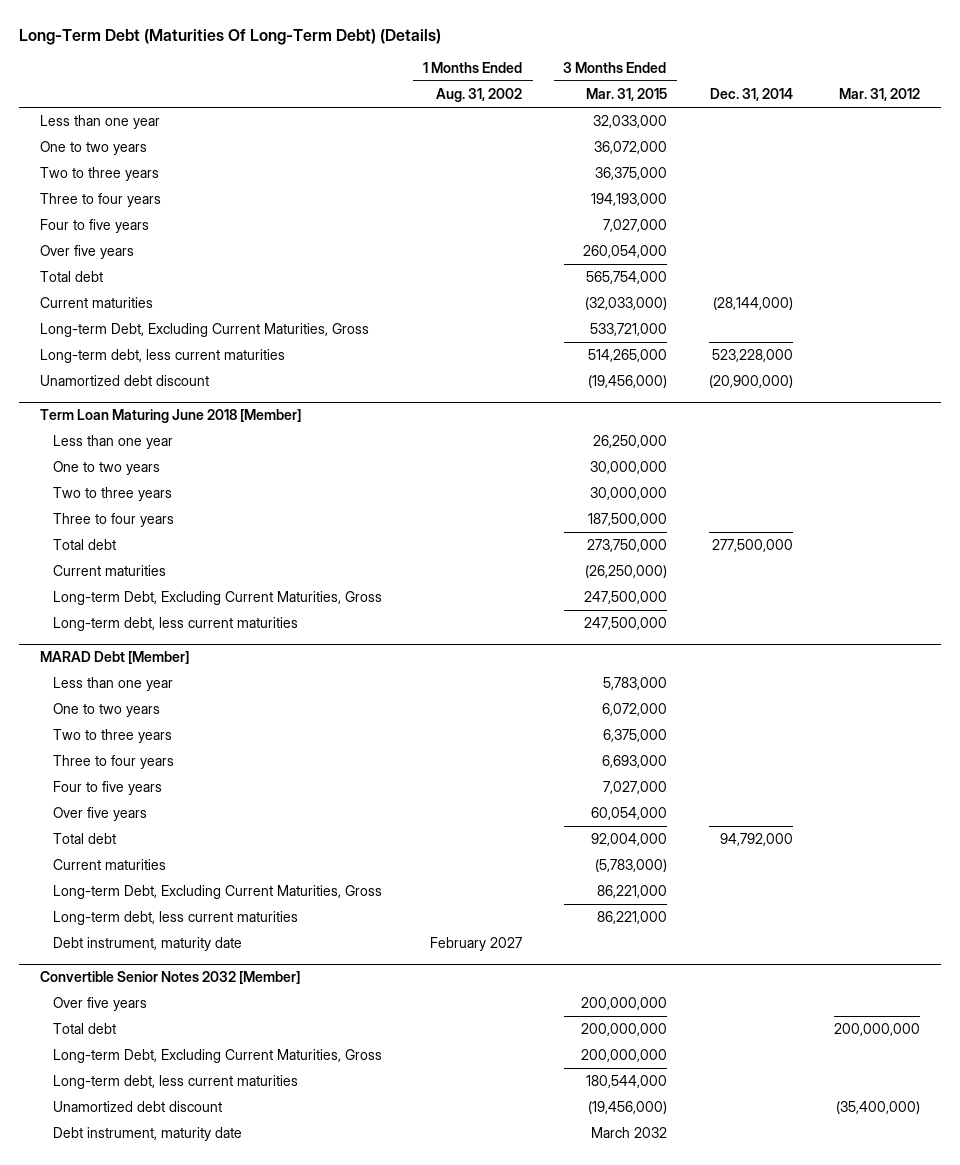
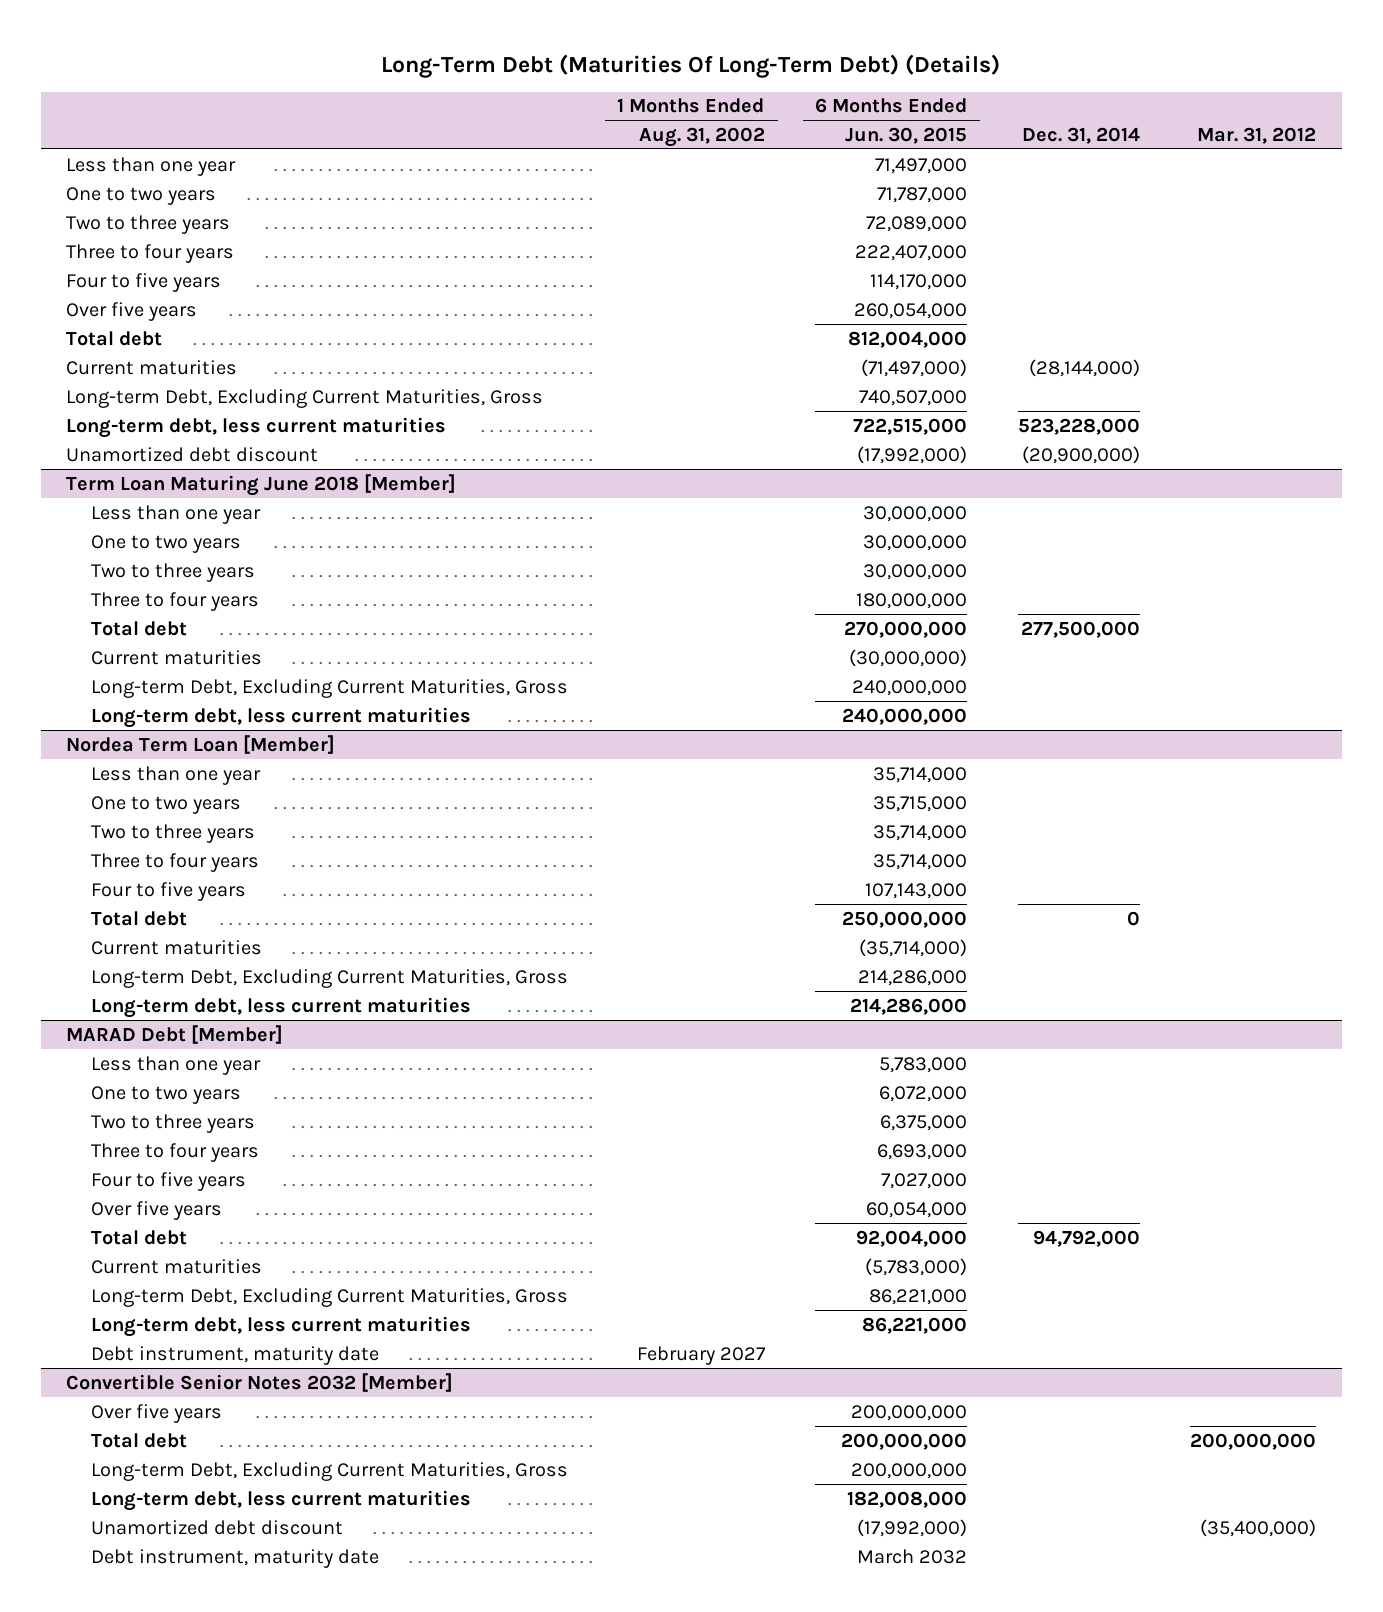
- | 1 Months Ended Aug. 31, 2002 | 3 Months Ended Mar. 31, 2015 | Dec. 31, 2014 | Mar. 31, 2012
+ | 1 Months Ended Aug. 31, 2002 | 6 Months Ended Jun. 30, 2015 | Dec. 31, 2014 | Mar. 31, 2012
+ Nordea Term Loan [Member]
+ Less than one year | | 35,714,000 | |
+ One to two years | | 35,715,000 | |
+ Two to three years | | 35,714,000 | |
+ Three to four years | | 35,714,000 | |
+ Four to five years | | 107,143,000 | |
+ Total debt | | 250,000,000 | 0 |
+ Current maturities | | (35,714,000) | |
+ Long-term Debt, Excluding Current Maturities, Gross | | 214,286,000 | |
+ Long-term debt, less current maturities | | 214,286,000 | |

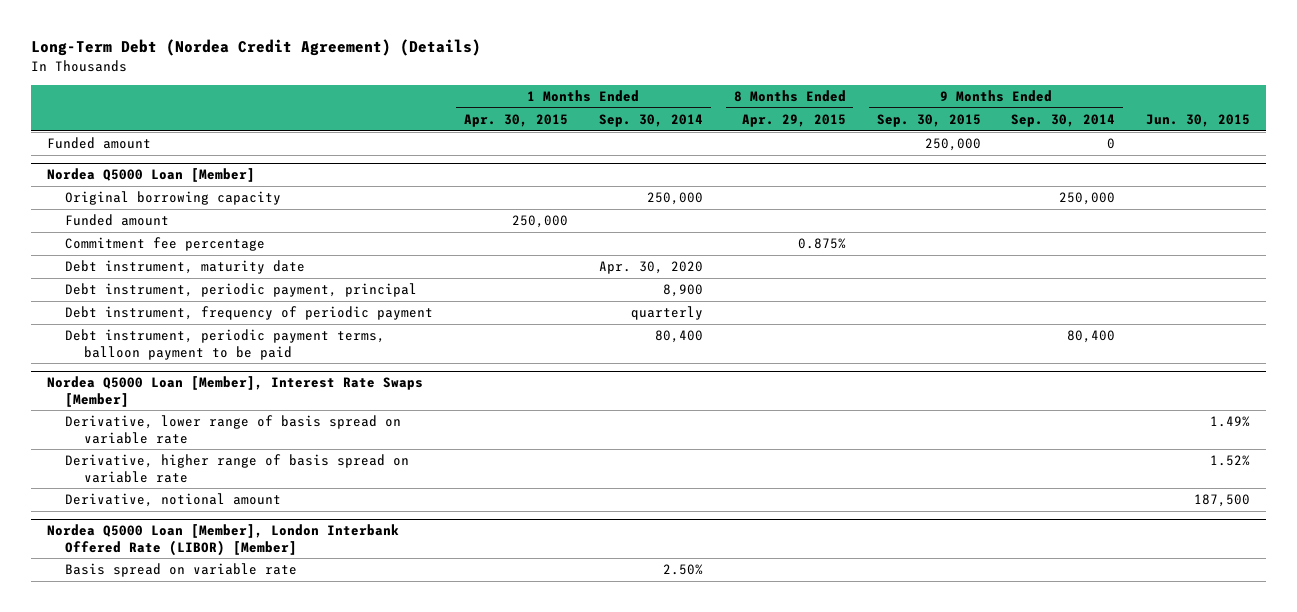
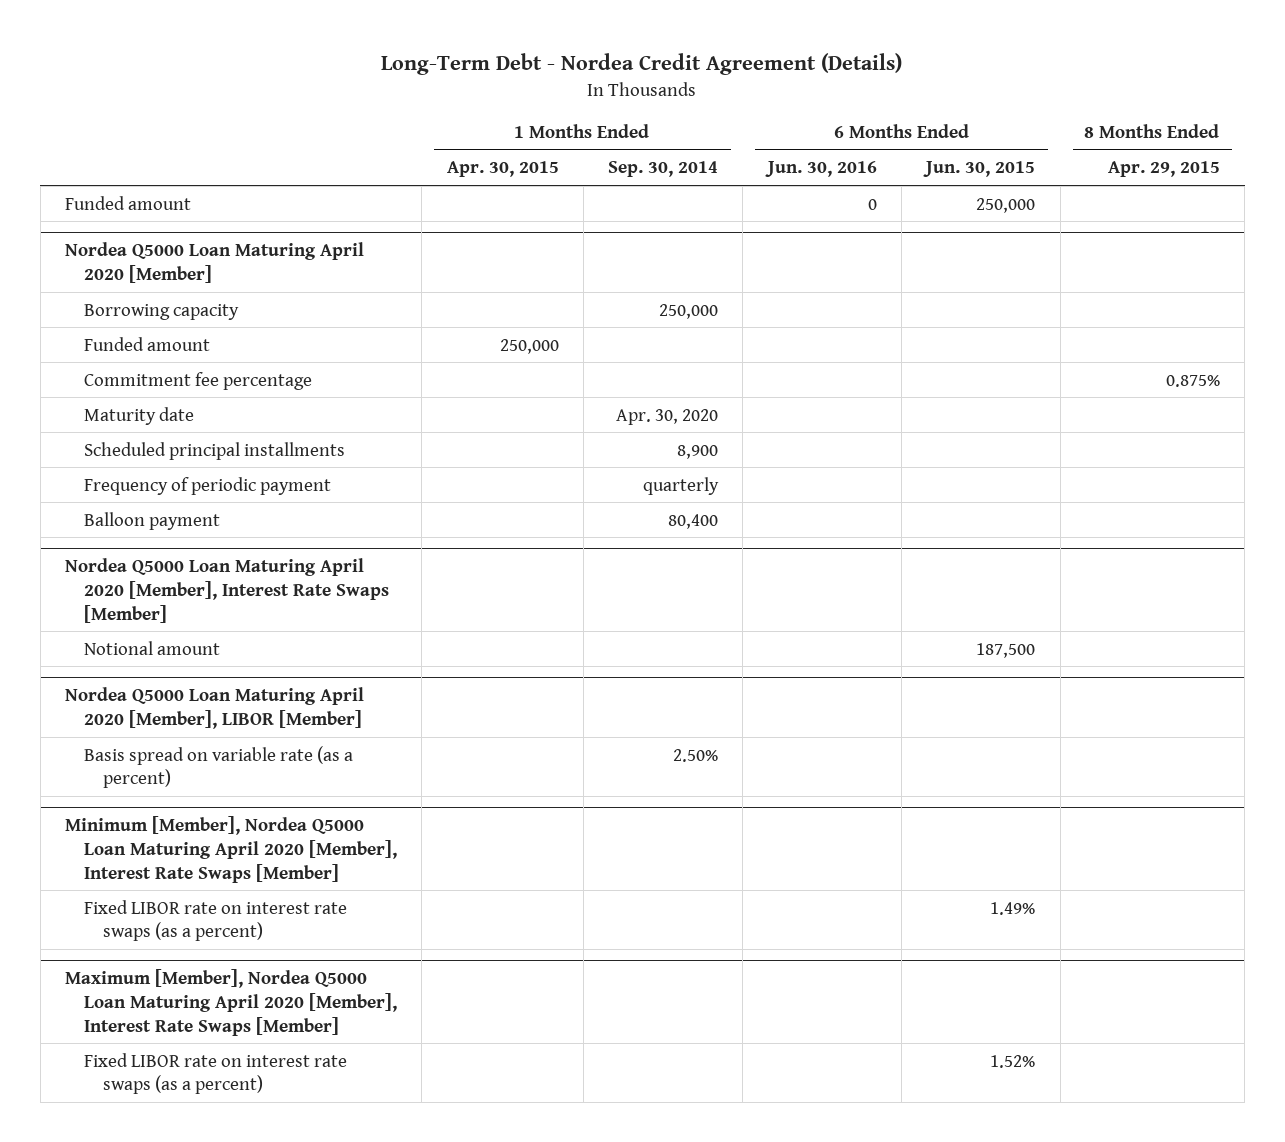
- Long-Term Debt (Nordea Credit Agreement) (Details)
+ Long-Term Debt - Nordea Credit Agreement (Details)
- | 1 Months Ended Apr. 30, 2015 | 1 Months Ended Sep. 30, 2014 | 8 Months Ended Apr. 29, 2015 | 9 Months Ended Sep. 30, 2015 | 9 Months Ended Sep. 30, 2014 | Jun. 30, 2015
+ | 1 Months Ended Apr. 30, 2015 | 1 Months Ended Sep. 30, 2014 | 6 Months Ended Jun. 30, 2016 | 6 Months Ended Jun. 30, 2015 | 8 Months Ended Apr. 29, 2015
- Nordea Q5000 Loan [Member]
- Original borrowing capacity | | 250,000 | | | 250,000 |
+ Nordea Q5000 Loan Maturing April 2020 [Member]
+ Borrowing capacity | | 250,000 | | |
- Debt instrument, maturity date | | Apr. 30, 2020 | | | |
- Debt instrument, periodic payment, principal | | 8,900 | | | |
- Debt instrument, frequency of periodic payment | | quarterly | | | |
- Debt instrument, periodic payment terms, balloon payment to be paid | | 80,400 | | | 80,400 |
- Nordea Q5000 Loan [Member], Interest Rate Swaps [Member]
- Derivative, lower range of basis spread on variable rate | | | | | | 1.49%
- Derivative, higher range of basis spread on variable rate | | | | | | 1.52%
- Derivative, notional amount | | | | | | 187,500
- Nordea Q5000 Loan [Member], London Interbank Offered Rate (LIBOR) [Member]
- Basis spread on variable rate | | 2.50% | | | |
+ Maturity date | | Apr. 30, 2020 | | |
+ Scheduled principal installments | | 8,900 | | |
+ Frequency of periodic payment | | quarterly | | |
+ Balloon payment | | 80,400 | | |
+ Nordea Q5000 Loan Maturing April 2020 [Member], Interest Rate Swaps [Member]
+ Notional amount | | | | 187,500 |
+ Nordea Q5000 Loan Maturing April 2020 [Member], LIBOR [Member]
+ Basis spread on variable rate (as a percent) | | 2.50% | | |
+ Minimum [Member], Nordea Q5000 Loan Maturing April 2020 [Member], Interest Rate Swaps [Member]
+ Fixed LIBOR rate on interest rate swaps (as a percent) | | | | 1.49% |
+ Maximum [Member], Nordea Q5000 Loan Maturing April 2020 [Member], Interest Rate Swaps [Member]
+ Fixed LIBOR rate on interest rate swaps (as a percent) | | | | 1.52% |

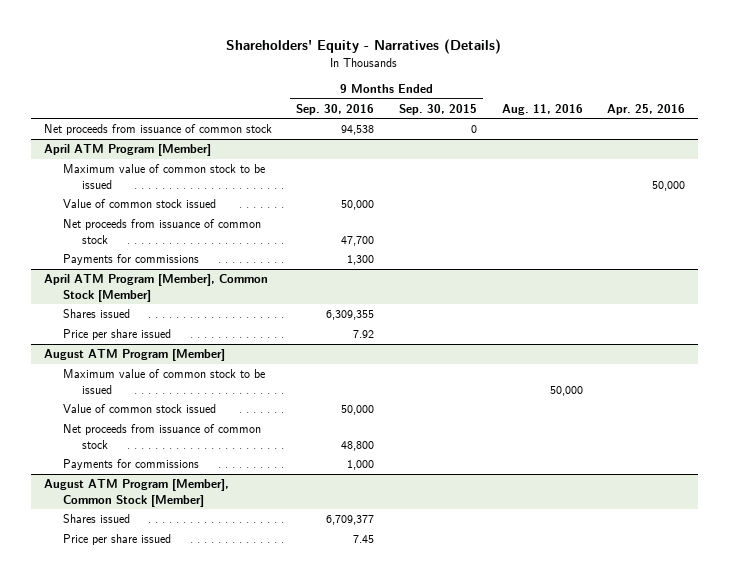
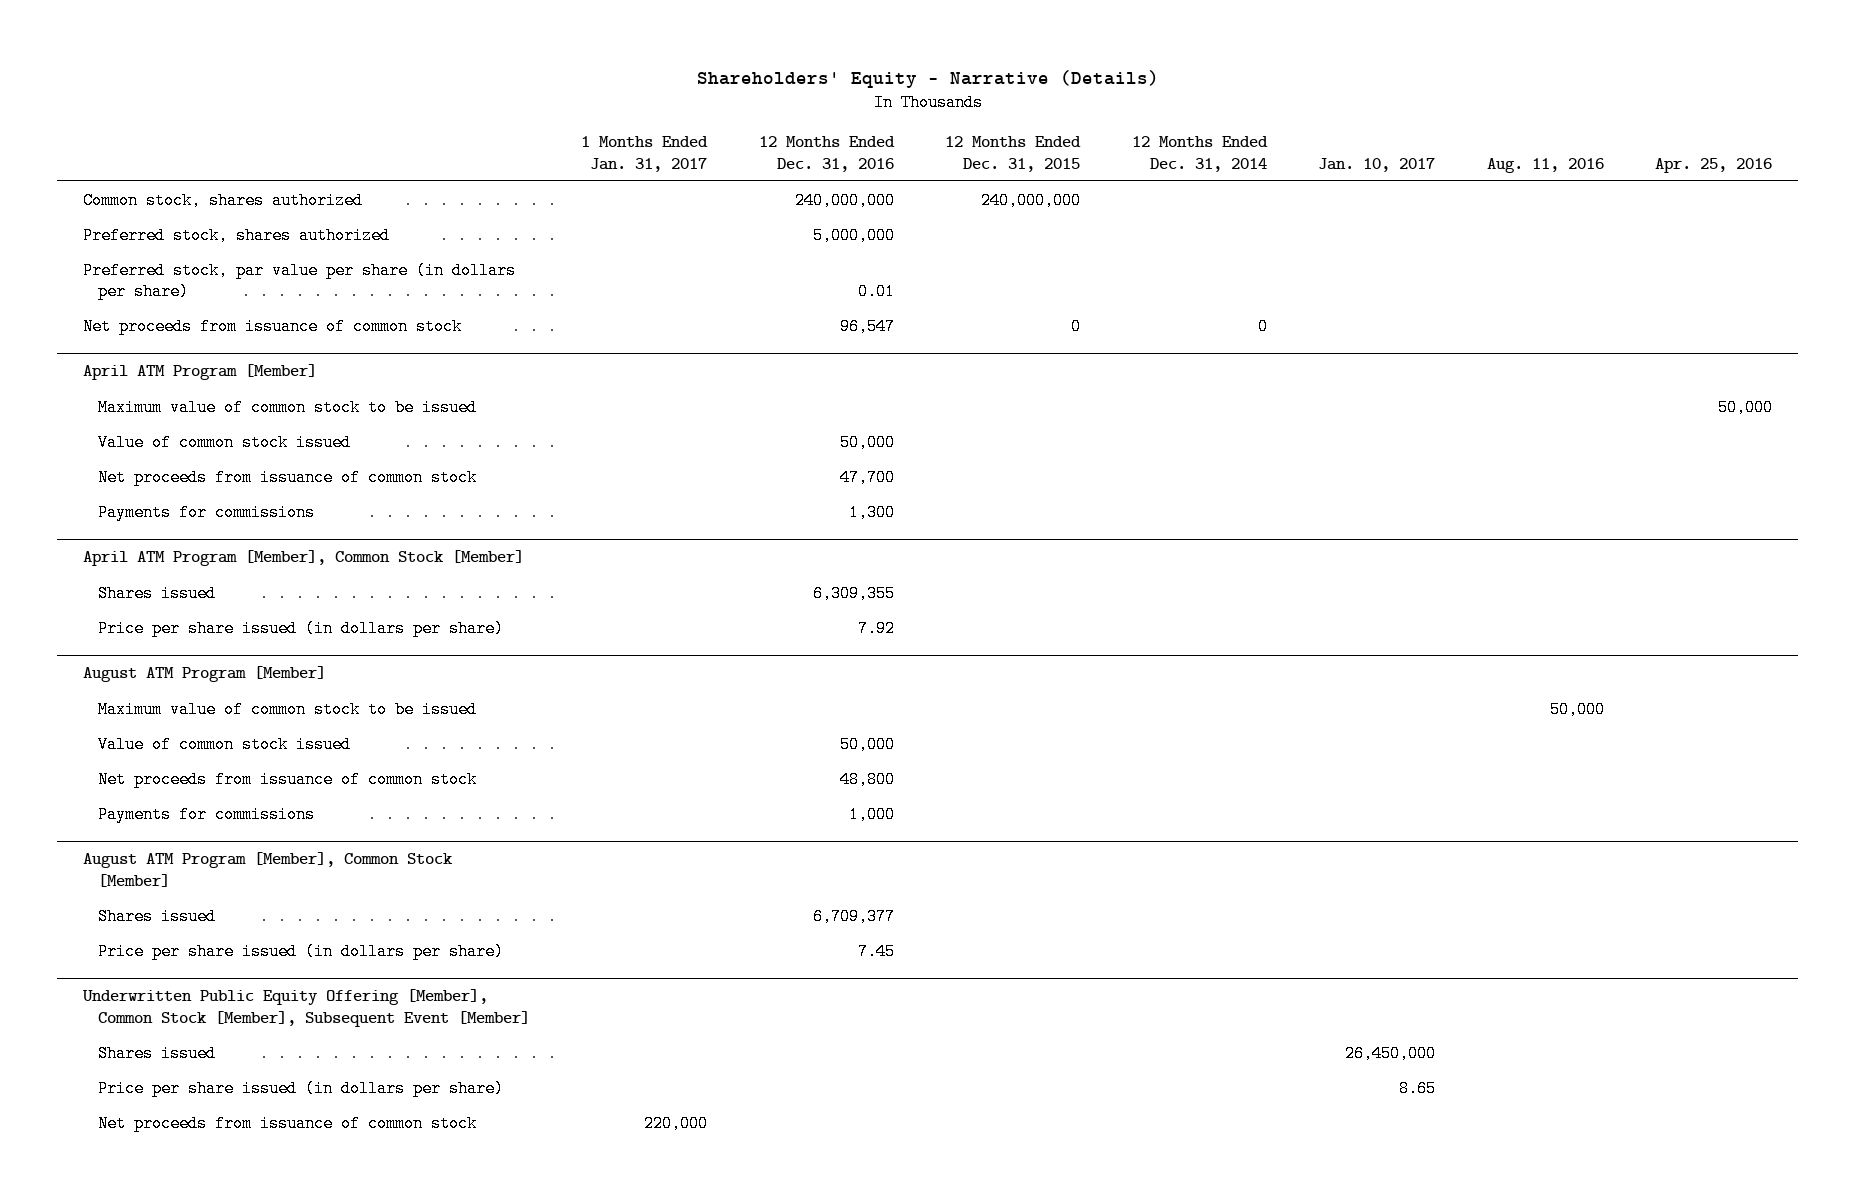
- Shareholders' Equity - Narratives (Details)
+ Shareholders' Equity - Narrative (Details)
- | 9 Months Ended Sep. 30, 2016 | 9 Months Ended Sep. 30, 2015 | Aug. 11, 2016 | Apr. 25, 2016
+ | 1 Months Ended Jan. 31, 2017 | 12 Months Ended Dec. 31, 2016 | 12 Months Ended Dec. 31, 2015 | 12 Months Ended Dec. 31, 2014 | Jan. 10, 2017 | Aug. 11, 2016 | Apr. 25, 2016
+ Common stock, shares authorized | | 240,000,000 | 240,000,000 | | | |
+ Preferred stock, shares authorized | | 5,000,000 | | | | |
+ Preferred stock, par value per share (in dollars per share) | | 0.01 | | | | |
@ April ATM Program [Member], Common Stock [Member]
- Price per share issued | 7.92 | | |
+ Price per share issued (in dollars per share) | | 7.92 | | | | |
@ August ATM Program [Member], Common Stock [Member]
- Price per share issued | 7.45 | | |
+ Price per share issued (in dollars per share) | | 7.45 | | | | |
+ Underwritten Public Equity Offering [Member], Common Stock [Member], Subsequent Event [Member]
+ Shares issued | | | | | 26,450,000 | |
+ Price per share issued (in dollars per share) | | | | | 8.65 | |
+ Net proceeds from issuance of common stock | 220,000 | | | | | |

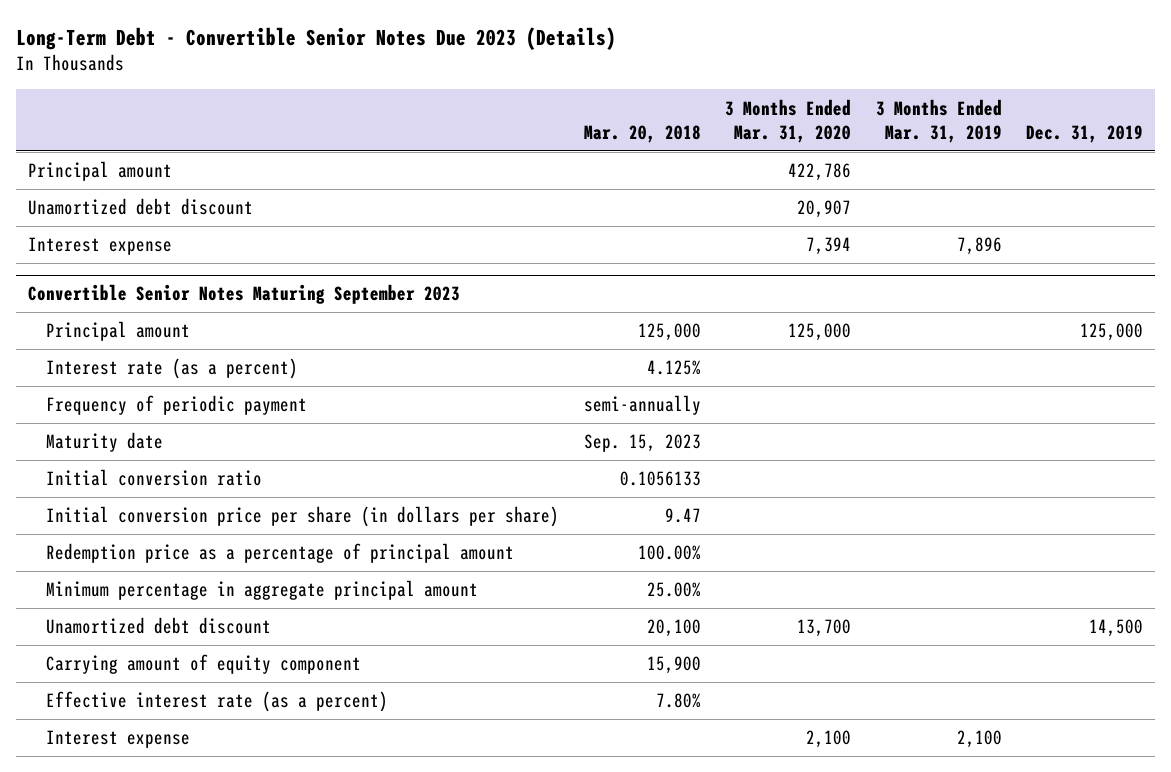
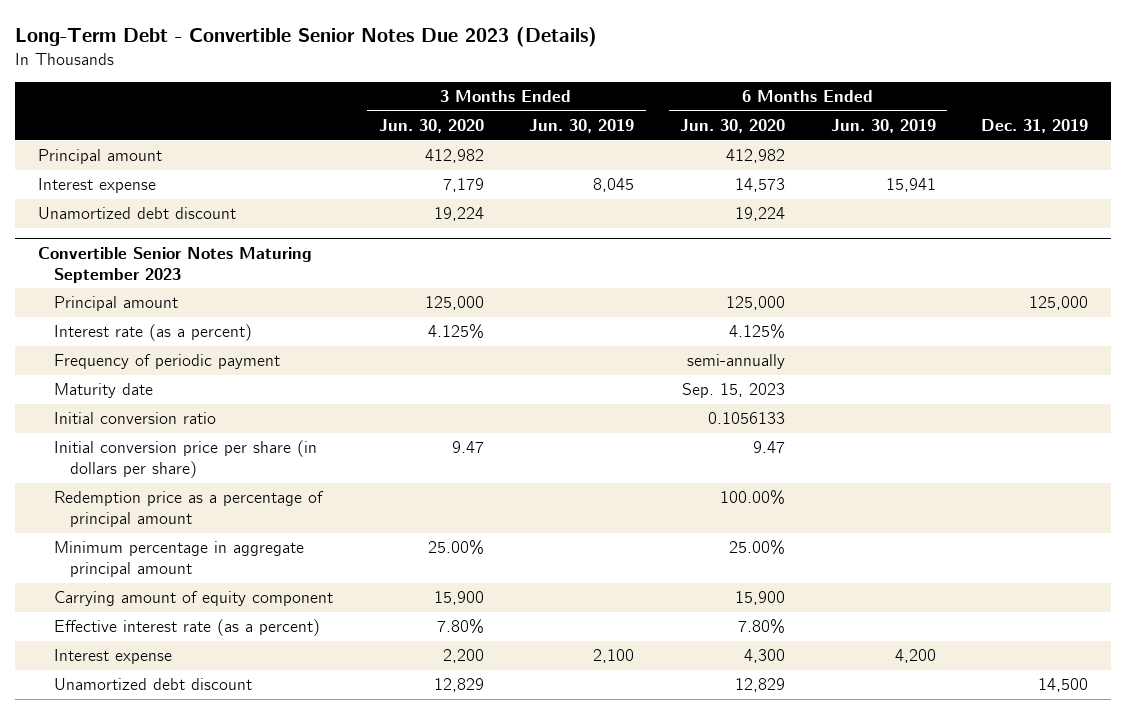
- | Mar. 20, 2018 | 3 Months Ended Mar. 31, 2020 | 3 Months Ended Mar. 31, 2019 | Dec. 31, 2019
+ | 3 Months Ended Jun. 30, 2020 | 3 Months Ended Jun. 30, 2019 | 6 Months Ended Jun. 30, 2020 | 6 Months Ended Jun. 30, 2019 | Dec. 31, 2019
moved down: Unamortized debt discount | 19,224 | | 19,224 | |
@ Convertible Senior Notes Maturing September 2023
moved down: Unamortized debt discount | 12,829 | | 12,829 | | 14,500

